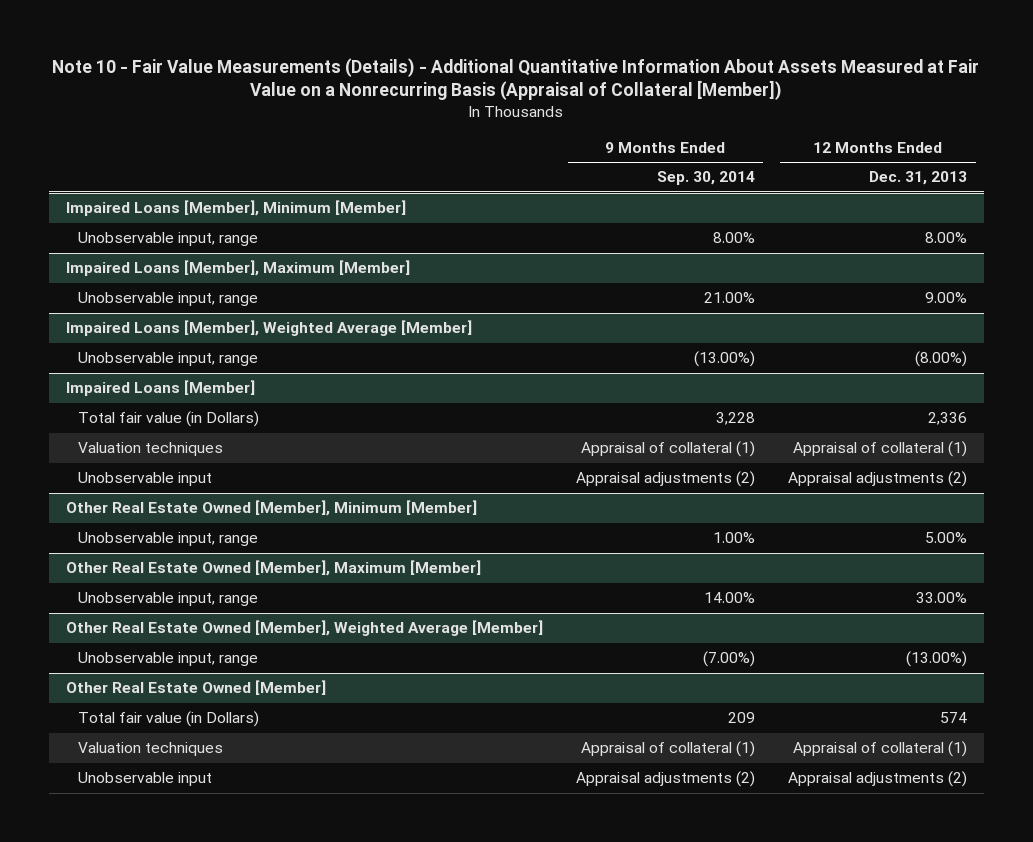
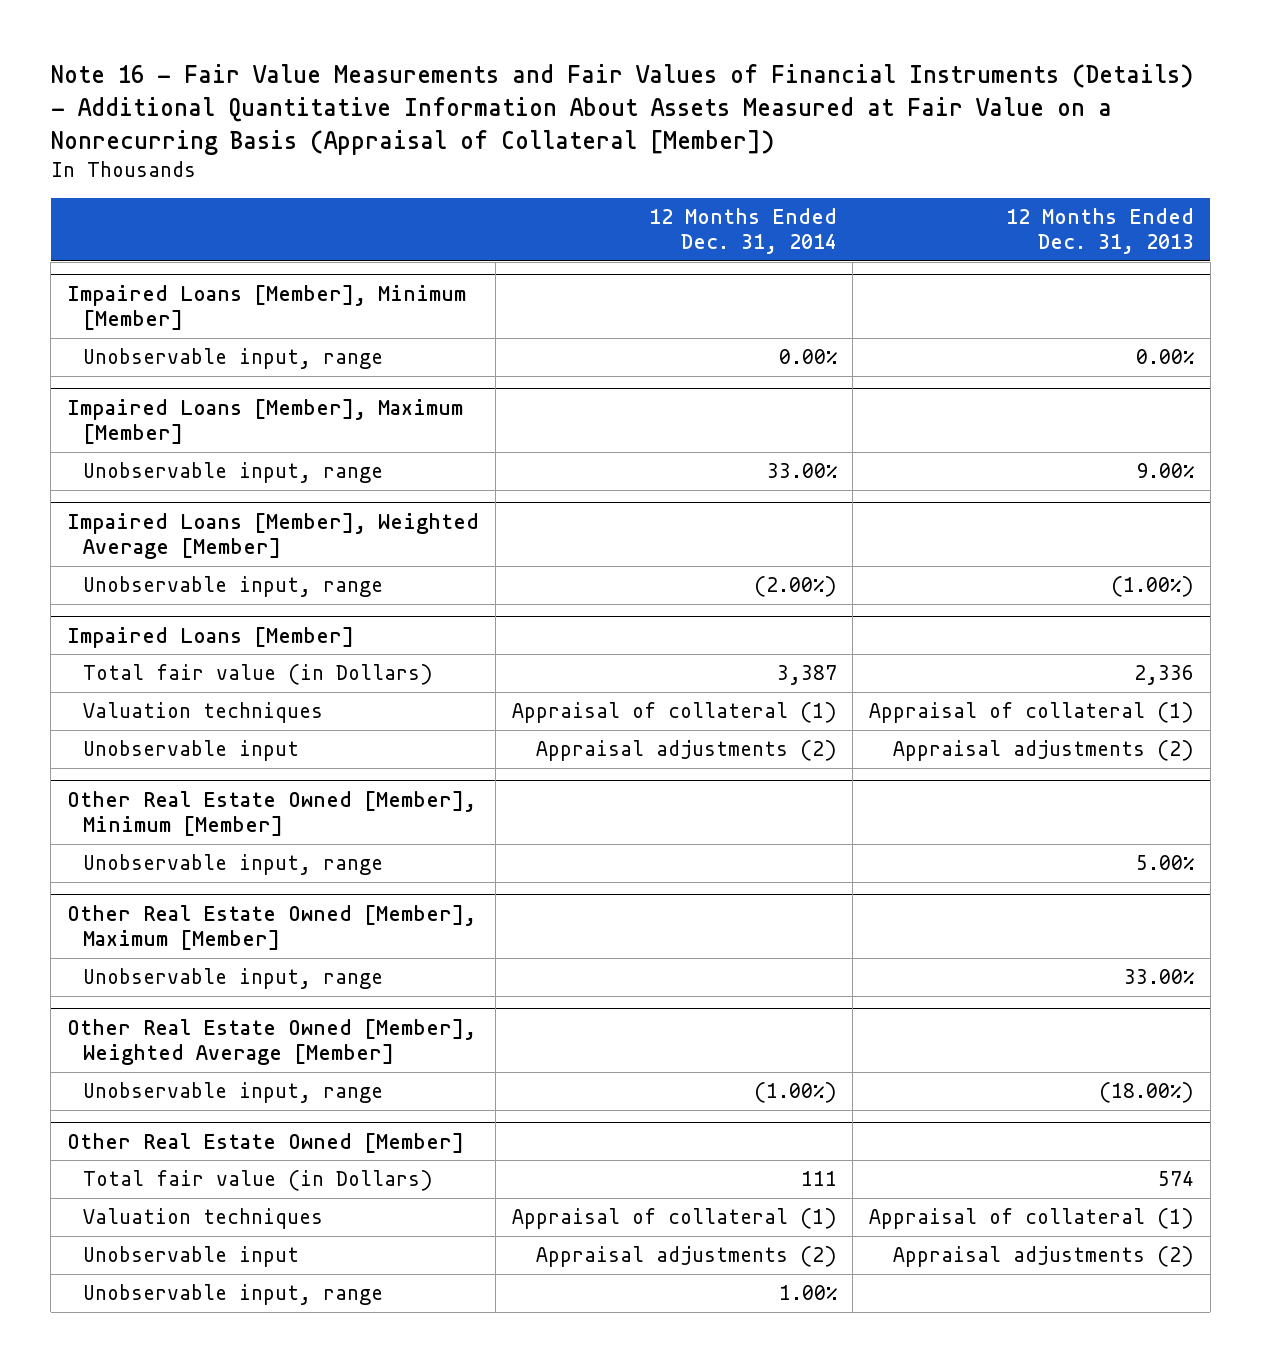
- Note 10 - Fair Value Measurements (Details) - Additional Quantitative Information About Assets Measured at Fair Value on a Nonrecurring Basis (Appraisal of Collateral [Member])
+ Note 16 - Fair Value Measurements and Fair Values of Financial Instruments (Details) - Additional Quantitative Information About Assets Measured at Fair Value on a Nonrecurring Basis (Appraisal of Collateral [Member])
- | 9 Months Ended Sep. 30, 2014 | 12 Months Ended Dec. 31, 2013
+ | 12 Months Ended Dec. 31, 2014 | 12 Months Ended Dec. 31, 2013
@ Impaired Loans [Member], Minimum [Member]
- Unobservable input, range | 8.00% | 8.00%
+ Unobservable input, range | 0.00% | 0.00%
@ Impaired Loans [Member], Weighted Average [Member]
- Unobservable input, range | (13.00%) | (8.00%)
+ Unobservable input, range | (2.00%) | (1.00%)
@ Other Real Estate Owned [Member], Weighted Average [Member]
- Unobservable input, range | (7.00%) | (13.00%)
+ Unobservable input, range | (1.00%) | (18.00%)
@ Other Real Estate Owned [Member]
+ Unobservable input, range | 1.00% |

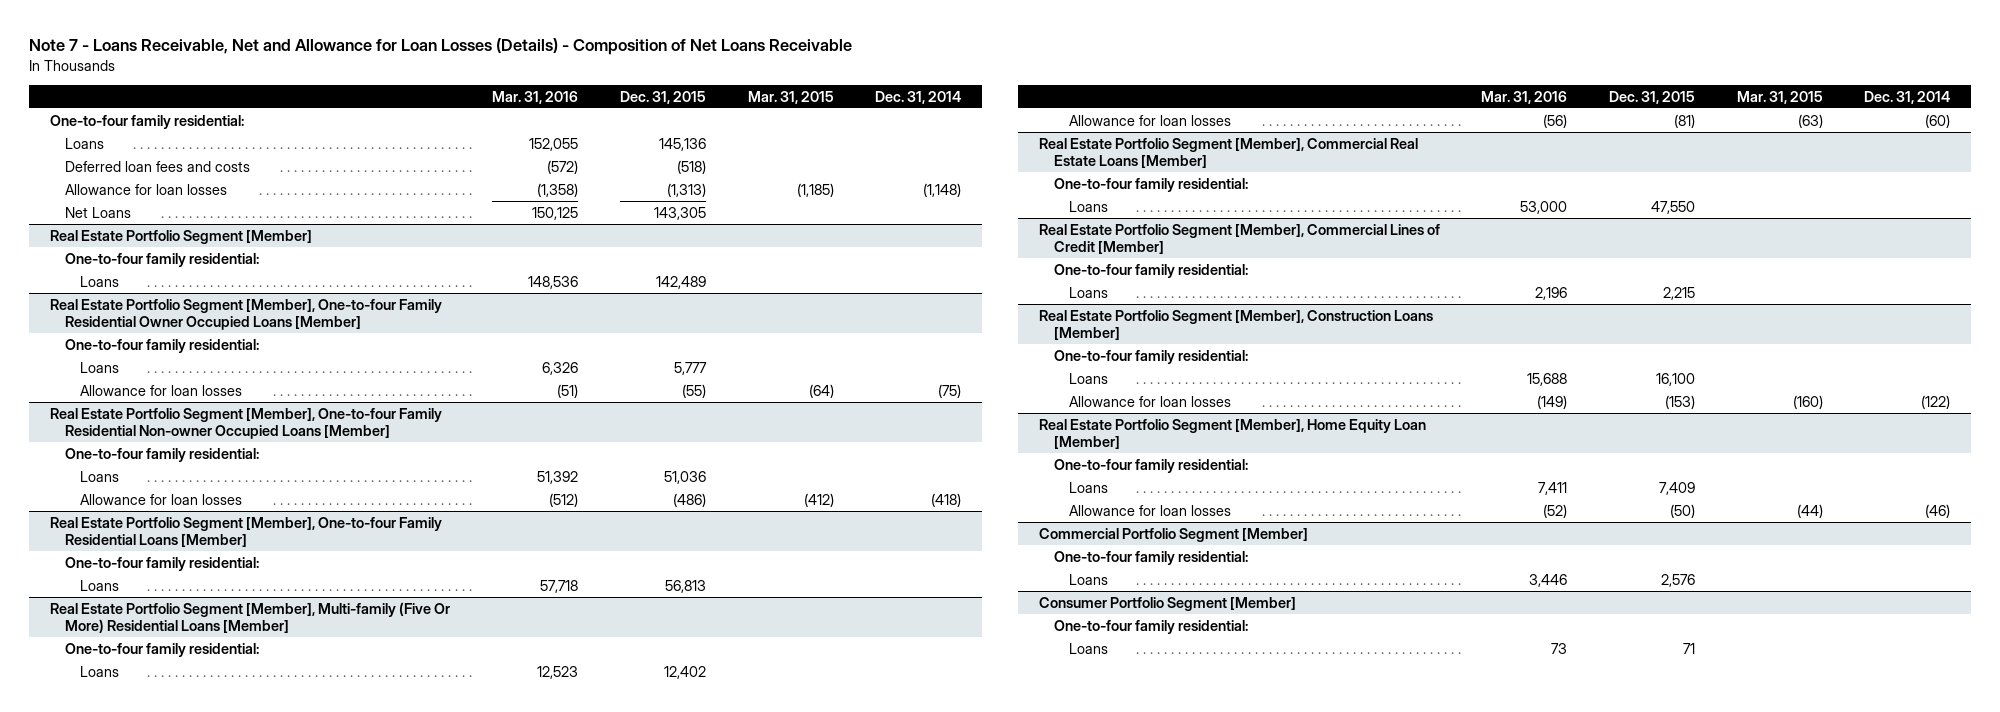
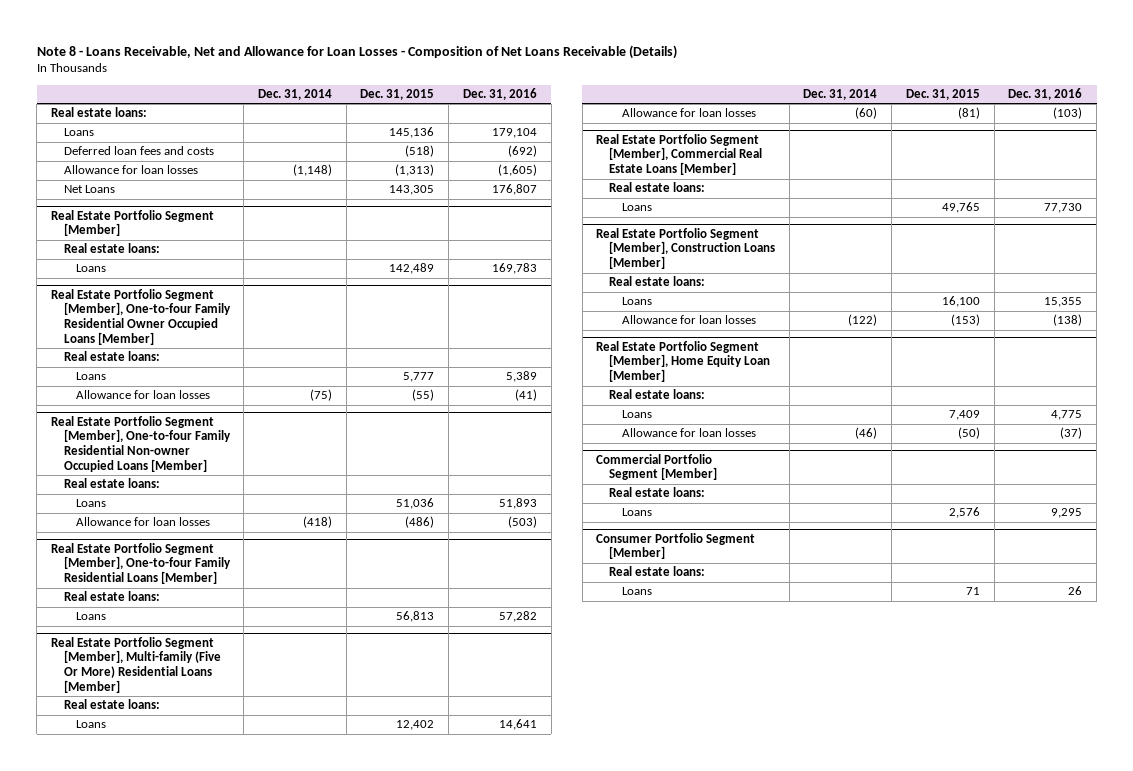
- Note 7 - Loans Receivable, Net and Allowance for Loan Losses (Details) - Composition of Net Loans Receivable
+ Note 8 - Loans Receivable, Net and Allowance for Loan Losses - Composition of Net Loans Receivable (Details)
- | Mar. 31, 2016 | Dec. 31, 2015 | Mar. 31, 2015 | Dec. 31, 2014
+ | Dec. 31, 2014 | Dec. 31, 2015 | Dec. 31, 2016
- One-to-four family residential:
+ Real estate loans:
@ Real Estate Portfolio Segment [Member]
- One-to-four family residential:
+ Real estate loans:
@ Real Estate Portfolio Segment [Member], One-to-four Family Residential Owner Occupied Loans [Member]
- One-to-four family residential:
+ Real estate loans:
@ Real Estate Portfolio Segment [Member], One-to-four Family Residential Non-owner Occupied Loans [Member]
- One-to-four family residential:
+ Real estate loans:
@ Real Estate Portfolio Segment [Member], One-to-four Family Residential Loans [Member]
- One-to-four family residential:
+ Real estate loans:
@ Real Estate Portfolio Segment [Member], Multi-family (Five Or More) Residential Loans [Member]
- One-to-four family residential:
+ Real estate loans:
@ Real Estate Portfolio Segment [Member], Commercial Real Estate Loans [Member]
- One-to-four family residential:
- Loans | 53,000 | 47,550 | |
- Real Estate Portfolio Segment [Member], Commercial Lines of Credit [Member]
- One-to-four family residential:
- Loans | 2,196 | 2,215 | |
@ Real Estate Portfolio Segment [Member], Commercial Real Estate Loans [Member]
+ Real estate loans:
+ Loans | | 49,765 | 77,730
@ Real Estate Portfolio Segment [Member], Construction Loans [Member]
- One-to-four family residential:
+ Real estate loans:
@ Real Estate Portfolio Segment [Member], Home Equity Loan [Member]
- One-to-four family residential:
+ Real estate loans:
@ Commercial Portfolio Segment [Member]
- One-to-four family residential:
+ Real estate loans:
@ Consumer Portfolio Segment [Member]
- One-to-four family residential:
+ Real estate loans:

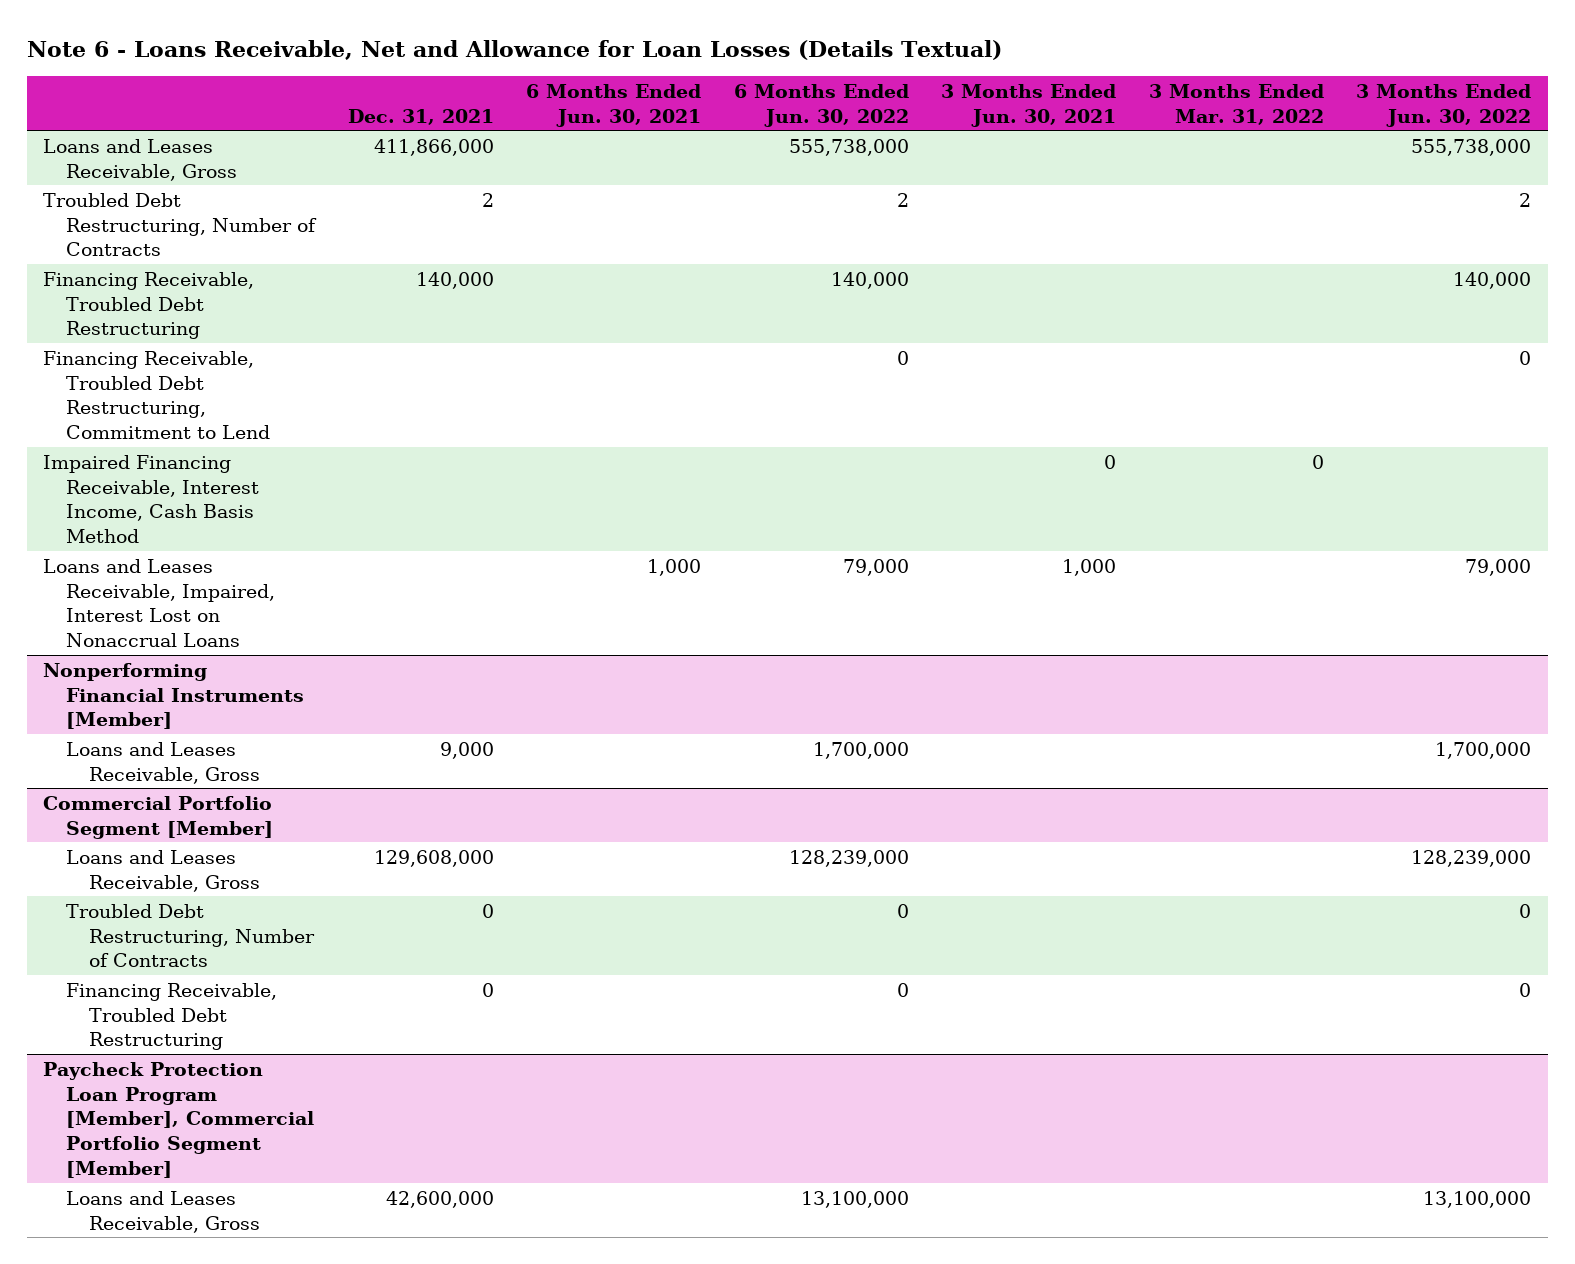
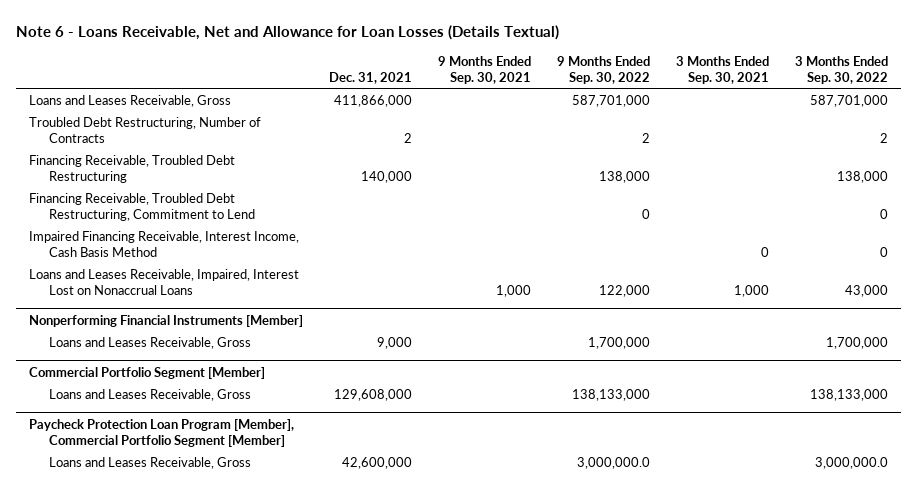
- | Dec. 31, 2021 | 6 Months Ended Jun. 30, 2021 | 6 Months Ended Jun. 30, 2022 | 3 Months Ended Jun. 30, 2021 | 3 Months Ended Mar. 31, 2022 | 3 Months Ended Jun. 30, 2022
+ | Dec. 31, 2021 | 9 Months Ended Sep. 30, 2021 | 9 Months Ended Sep. 30, 2022 | 3 Months Ended Sep. 30, 2021 | 3 Months Ended Sep. 30, 2022
@ Commercial Portfolio Segment [Member]
- Troubled Debt Restructuring, Number of Contracts | 0 | | 0 | | | 0
- Financing Receivable, Troubled Debt Restructuring | 0 | | 0 | | | 0

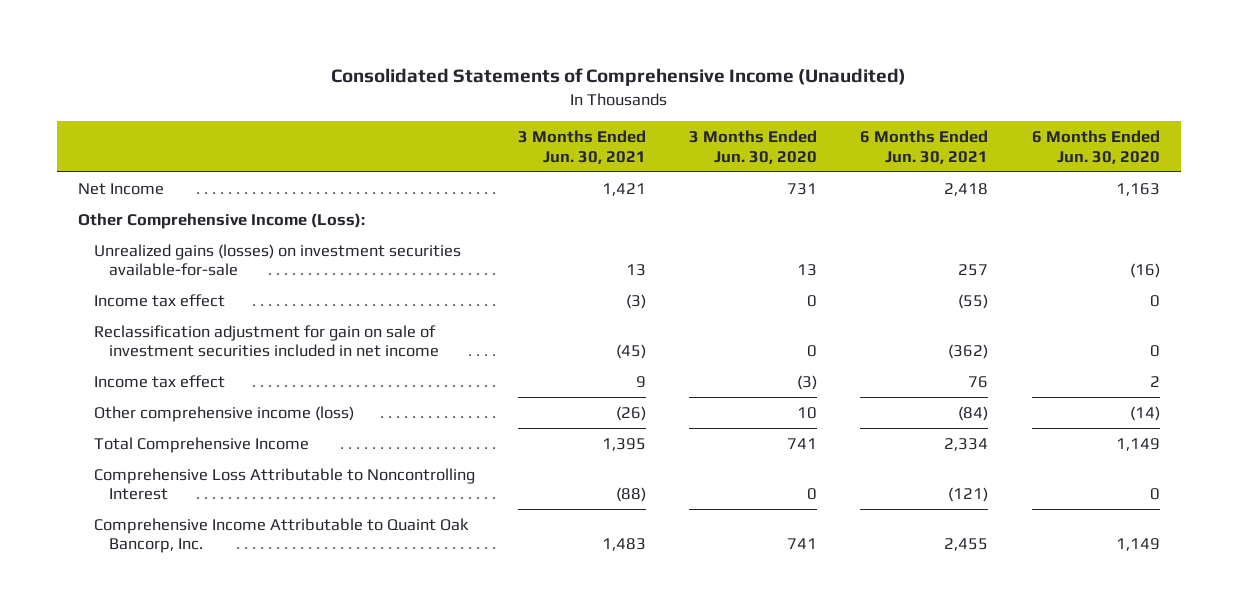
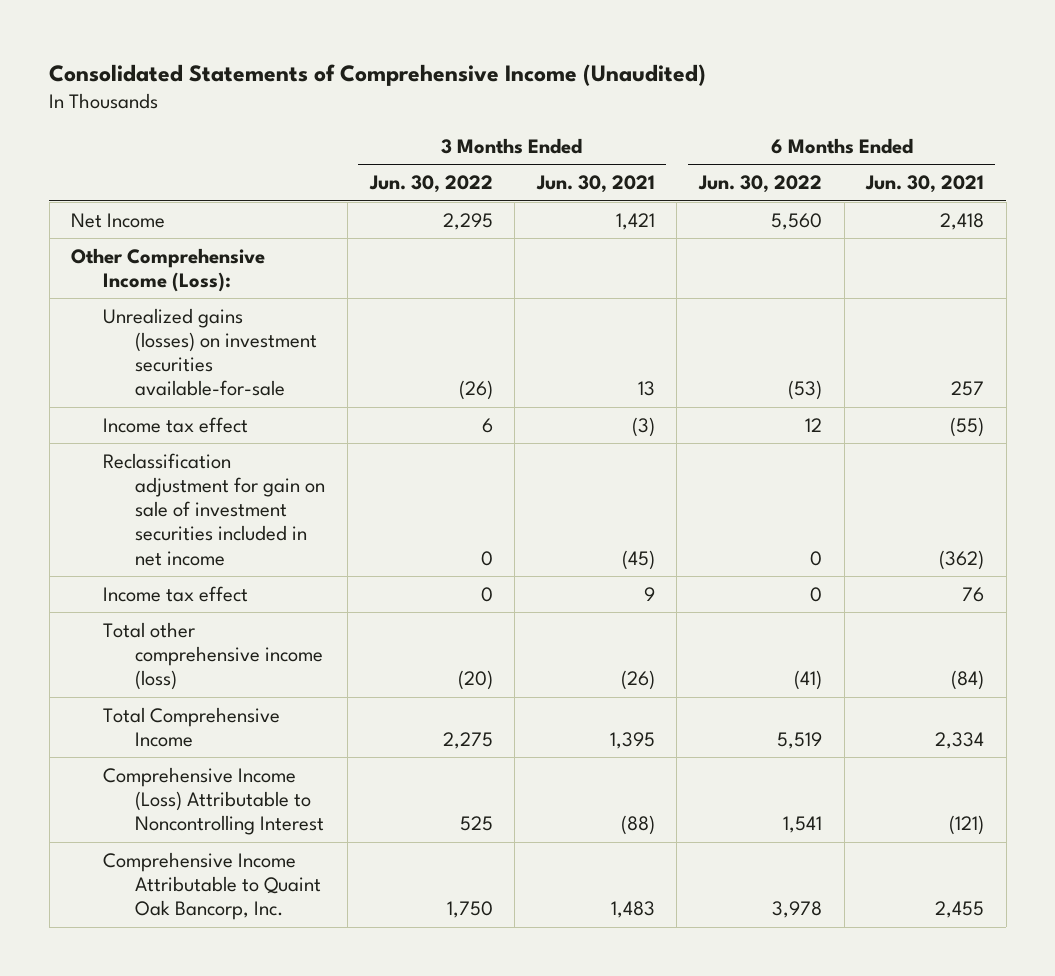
- | 3 Months Ended Jun. 30, 2021 | 3 Months Ended Jun. 30, 2020 | 6 Months Ended Jun. 30, 2021 | 6 Months Ended Jun. 30, 2020
+ | 3 Months Ended Jun. 30, 2022 | 3 Months Ended Jun. 30, 2021 | 6 Months Ended Jun. 30, 2022 | 6 Months Ended Jun. 30, 2021
- Other comprehensive income (loss) | (26) | 10 | (84) | (14)
+ Total other comprehensive income (loss) | (20) | (26) | (41) | (84)
- Comprehensive Loss Attributable to Noncontrolling Interest | (88) | 0 | (121) | 0
+ Comprehensive Income (Loss) Attributable to Noncontrolling Interest | 525 | (88) | 1,541 | (121)

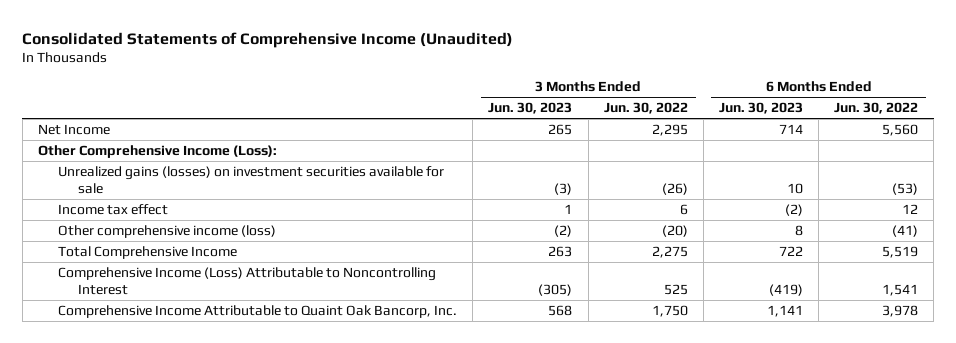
- | 3 Months Ended Jun. 30, 2022 | 3 Months Ended Jun. 30, 2021 | 6 Months Ended Jun. 30, 2022 | 6 Months Ended Jun. 30, 2021
+ | 3 Months Ended Jun. 30, 2023 | 3 Months Ended Jun. 30, 2022 | 6 Months Ended Jun. 30, 2023 | 6 Months Ended Jun. 30, 2022
- Unrealized gains (losses) on investment securities available-for-sale | (26) | 13 | (53) | 257
+ Unrealized gains (losses) on investment securities available for sale | (3) | (26) | 10 | (53)
- Reclassification adjustment for gain on sale of investment securities included in net income | 0 | (45) | 0 | (362)
- Income tax effect | 0 | 9 | 0 | 76
- Total other comprehensive income (loss) | (20) | (26) | (41) | (84)
+ Other comprehensive income (loss) | (2) | (20) | 8 | (41)

